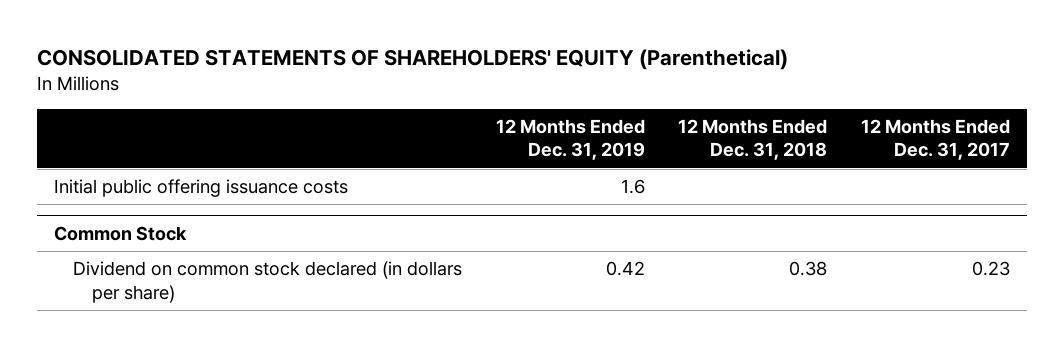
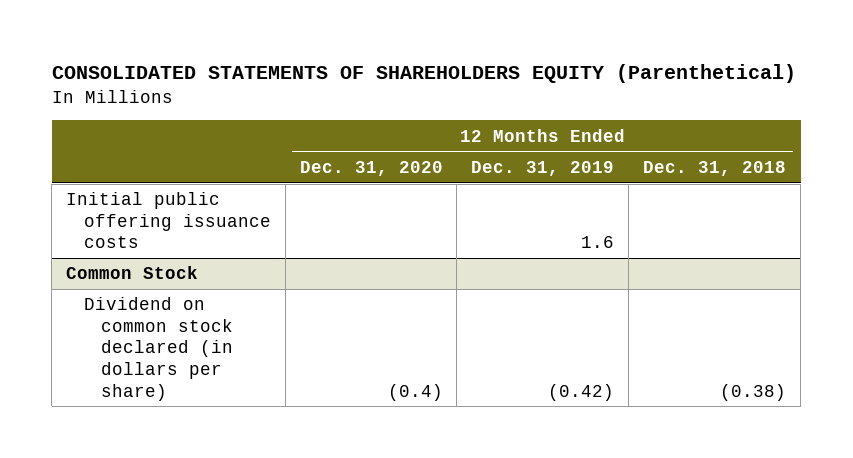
- CONSOLIDATED STATEMENTS OF SHAREHOLDERS' EQUITY (Parenthetical)
+ CONSOLIDATED STATEMENTS OF SHAREHOLDERS EQUITY (Parenthetical)
- | 12 Months Ended Dec. 31, 2019 | 12 Months Ended Dec. 31, 2018 | 12 Months Ended Dec. 31, 2017
+ | 12 Months Ended Dec. 31, 2020 | 12 Months Ended Dec. 31, 2019 | 12 Months Ended Dec. 31, 2018
@ Common Stock
- Dividend on common stock declared (in dollars per share) | 0.42 | 0.38 | 0.23
+ Dividend on common stock declared (in dollars per share) | (0.4) | (0.42) | (0.38)

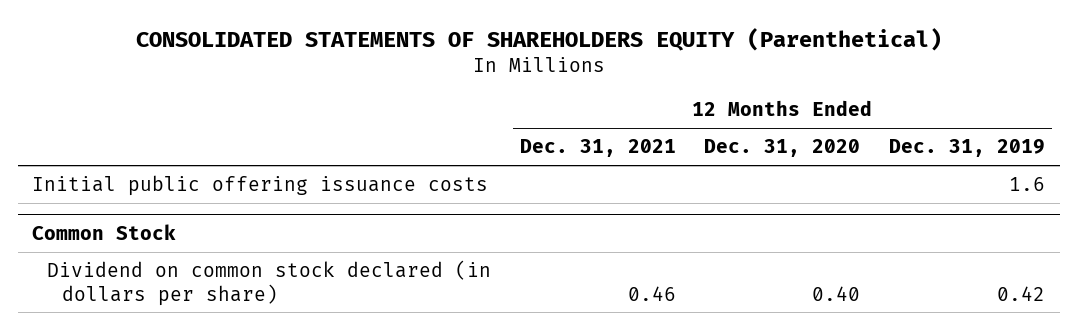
- | 12 Months Ended Dec. 31, 2020 | 12 Months Ended Dec. 31, 2019 | 12 Months Ended Dec. 31, 2018
+ | 12 Months Ended Dec. 31, 2021 | 12 Months Ended Dec. 31, 2020 | 12 Months Ended Dec. 31, 2019
@ Common Stock
- Dividend on common stock declared (in dollars per share) | (0.4) | (0.42) | (0.38)
+ Dividend on common stock declared (in dollars per share) | 0.46 | 0.40 | 0.42

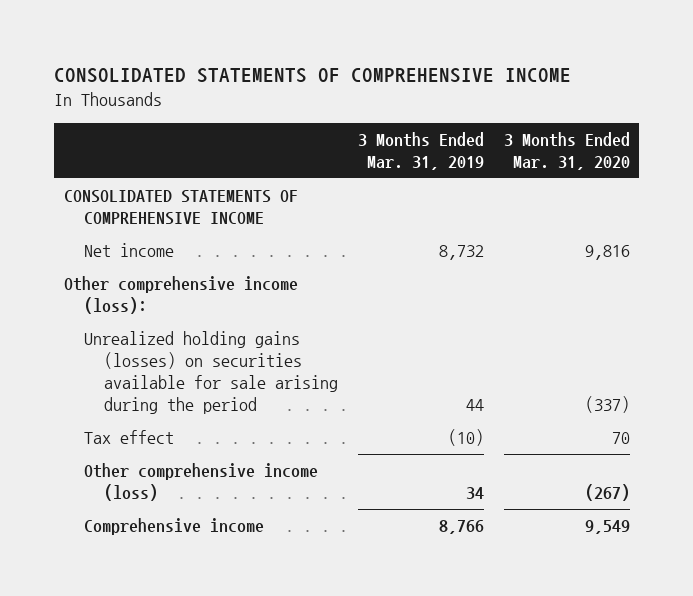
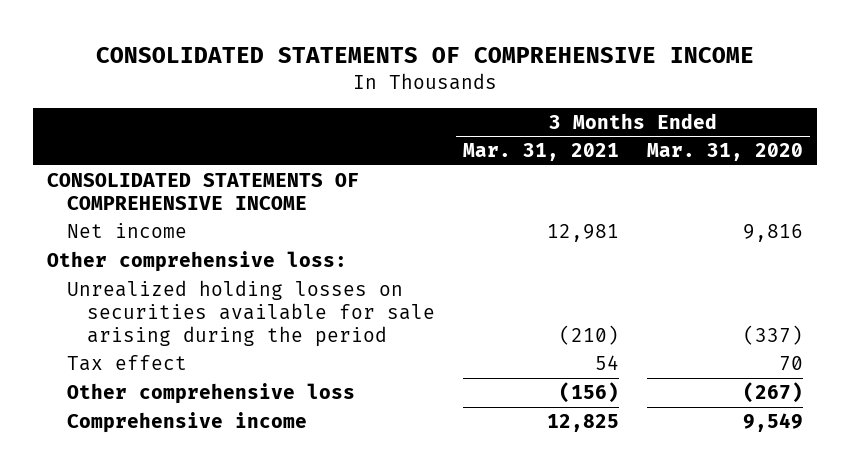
- | 3 Months Ended Mar. 31, 2019 | 3 Months Ended Mar. 31, 2020
+ | 3 Months Ended Mar. 31, 2021 | 3 Months Ended Mar. 31, 2020
- Other comprehensive income (loss):
- Unrealized holding gains (losses) on securities available for sale arising during the period | 44 | (337)
+ Other comprehensive loss:
+ Unrealized holding losses on securities available for sale arising during the period | (210) | (337)
- Other comprehensive income (loss) | 34 | (267)
+ Other comprehensive loss | (156) | (267)

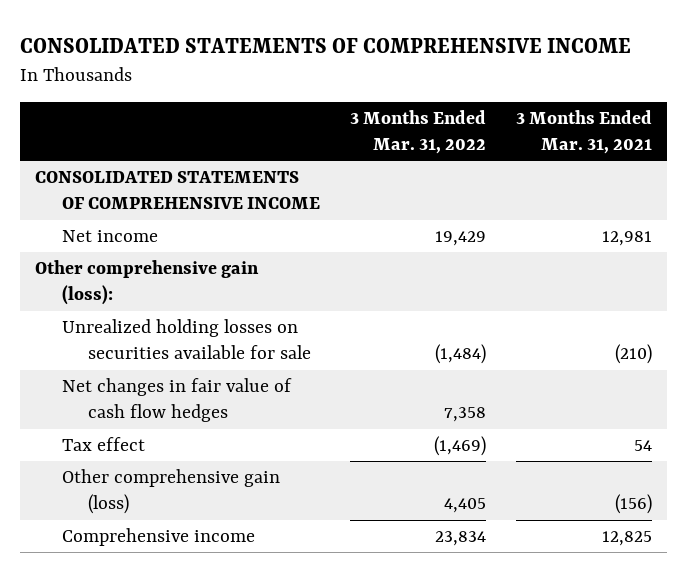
- | 3 Months Ended Mar. 31, 2021 | 3 Months Ended Mar. 31, 2020
+ | 3 Months Ended Mar. 31, 2022 | 3 Months Ended Mar. 31, 2021
- Other comprehensive loss:
- Unrealized holding losses on securities available for sale arising during the period | (210) | (337)
+ Other comprehensive gain (loss):
+ Unrealized holding losses on securities available for sale | (1,484) | (210)
+ Net changes in fair value of cash flow hedges | 7,358 |
- Other comprehensive loss | (156) | (267)
+ Other comprehensive gain (loss) | 4,405 | (156)

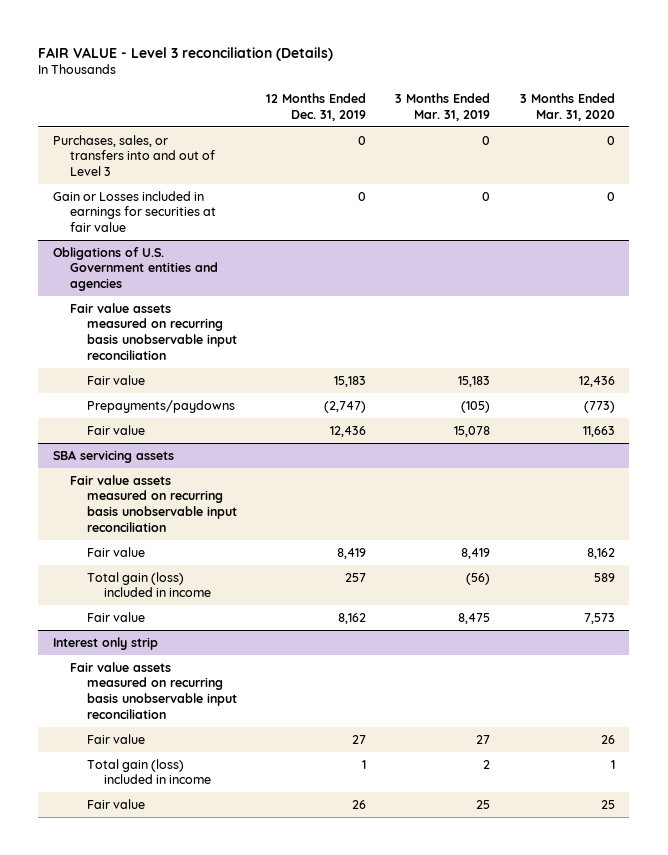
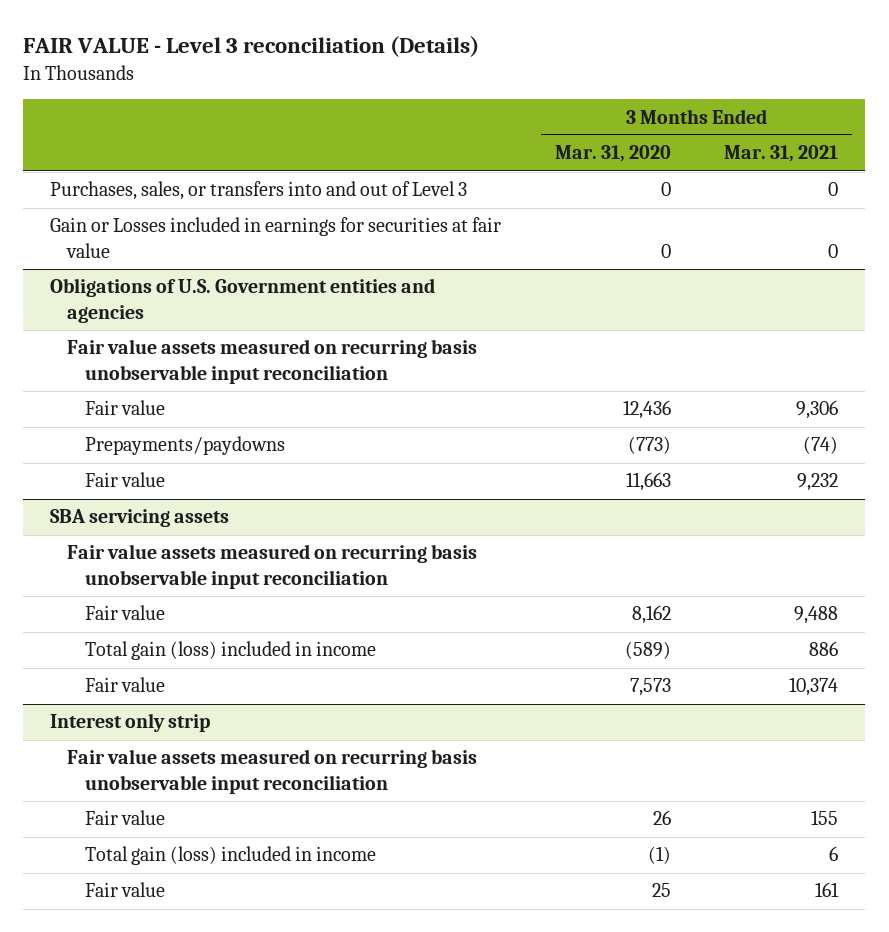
- | 12 Months Ended Dec. 31, 2019 | 3 Months Ended Mar. 31, 2019 | 3 Months Ended Mar. 31, 2020
+ | 3 Months Ended Mar. 31, 2020 | 3 Months Ended Mar. 31, 2021
@ SBA servicing assets
- Total gain (loss) included in income | 257 | (56) | 589
+ Total gain (loss) included in income | (589) | 886
@ Interest only strip
- Total gain (loss) included in income | 1 | 2 | 1
+ Total gain (loss) included in income | (1) | 6

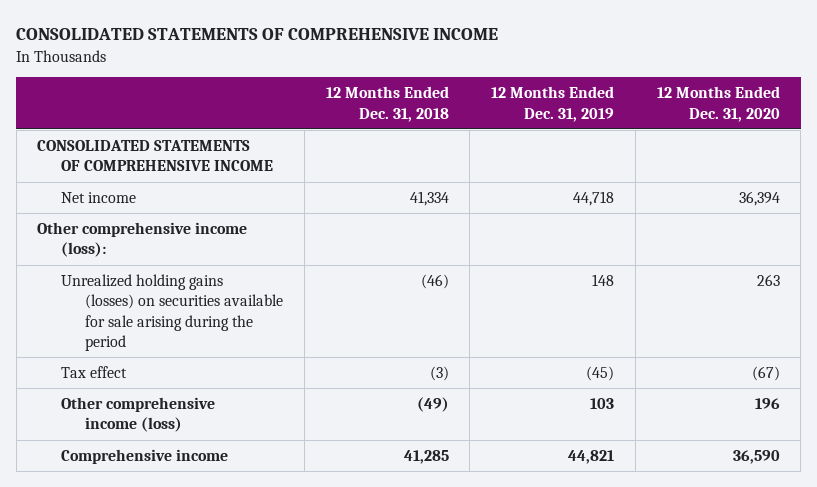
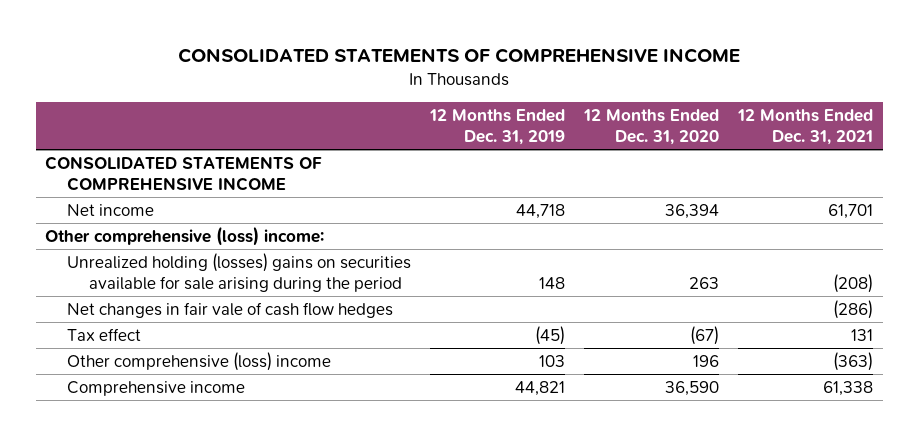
- | 12 Months Ended Dec. 31, 2018 | 12 Months Ended Dec. 31, 2019 | 12 Months Ended Dec. 31, 2020
+ | 12 Months Ended Dec. 31, 2019 | 12 Months Ended Dec. 31, 2020 | 12 Months Ended Dec. 31, 2021
- Other comprehensive income (loss):
- Unrealized holding gains (losses) on securities available for sale arising during the period | (46) | 148 | 263
+ Other comprehensive (loss) income:
+ Unrealized holding (losses) gains on securities available for sale arising during the period | 148 | 263 | (208)
+ Net changes in fair vale of cash flow hedges | | | (286)
- Other comprehensive income (loss) | (49) | 103 | 196
+ Other comprehensive (loss) income | 103 | 196 | (363)

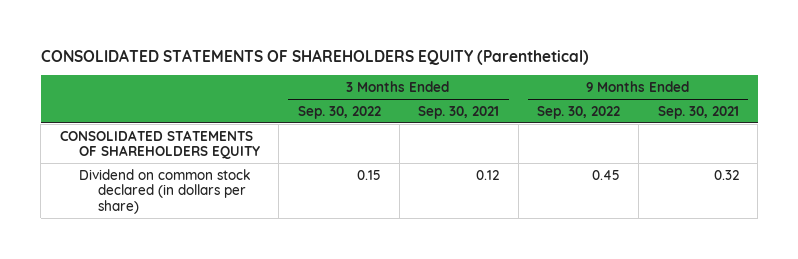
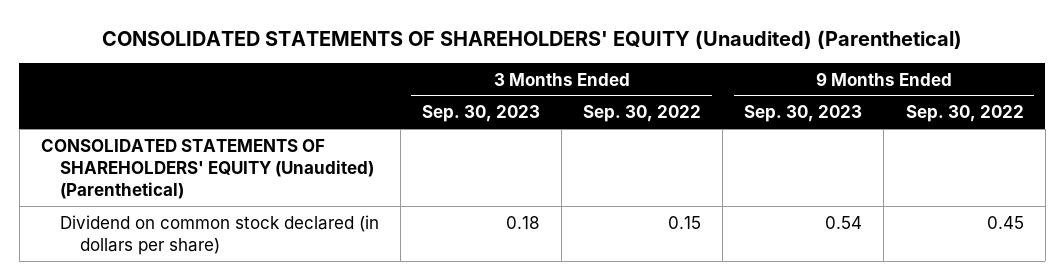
- CONSOLIDATED STATEMENTS OF SHAREHOLDERS EQUITY (Parenthetical)
+ CONSOLIDATED STATEMENTS OF SHAREHOLDERS' EQUITY (Unaudited) (Parenthetical)
- | 3 Months Ended Sep. 30, 2022 | 3 Months Ended Sep. 30, 2021 | 9 Months Ended Sep. 30, 2022 | 9 Months Ended Sep. 30, 2021
+ | 3 Months Ended Sep. 30, 2023 | 3 Months Ended Sep. 30, 2022 | 9 Months Ended Sep. 30, 2023 | 9 Months Ended Sep. 30, 2022
- CONSOLIDATED STATEMENTS OF SHAREHOLDERS EQUITY
+ CONSOLIDATED STATEMENTS OF SHAREHOLDERS' EQUITY (Unaudited) (Parenthetical)

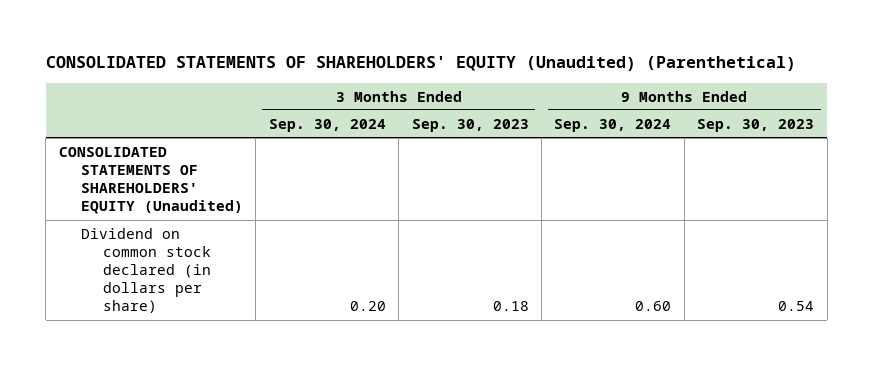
- | 3 Months Ended Sep. 30, 2023 | 3 Months Ended Sep. 30, 2022 | 9 Months Ended Sep. 30, 2023 | 9 Months Ended Sep. 30, 2022
+ | 3 Months Ended Sep. 30, 2024 | 3 Months Ended Sep. 30, 2023 | 9 Months Ended Sep. 30, 2024 | 9 Months Ended Sep. 30, 2023
- CONSOLIDATED STATEMENTS OF SHAREHOLDERS' EQUITY (Unaudited) (Parenthetical)
+ CONSOLIDATED STATEMENTS OF SHAREHOLDERS' EQUITY (Unaudited)

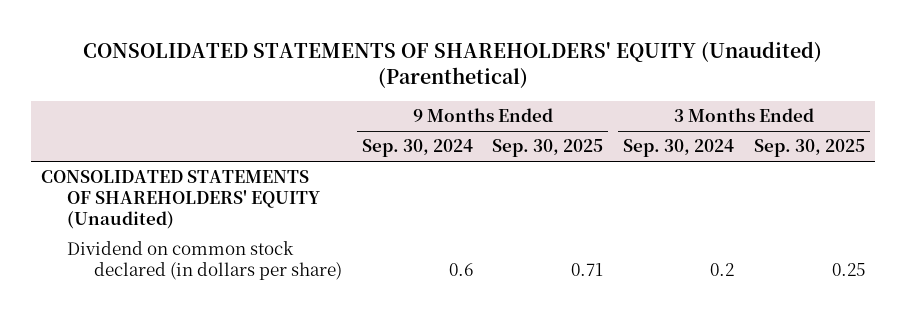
- | 3 Months Ended Sep. 30, 2024 | 3 Months Ended Sep. 30, 2023 | 9 Months Ended Sep. 30, 2024 | 9 Months Ended Sep. 30, 2023
+ | 9 Months Ended Sep. 30, 2024 | 9 Months Ended Sep. 30, 2025 | 3 Months Ended Sep. 30, 2024 | 3 Months Ended Sep. 30, 2025
- Dividend on common stock declared (in dollars per share) | 0.20 | 0.18 | 0.60 | 0.54
+ Dividend on common stock declared (in dollars per share) | 0.6 | 0.71 | 0.2 | 0.25

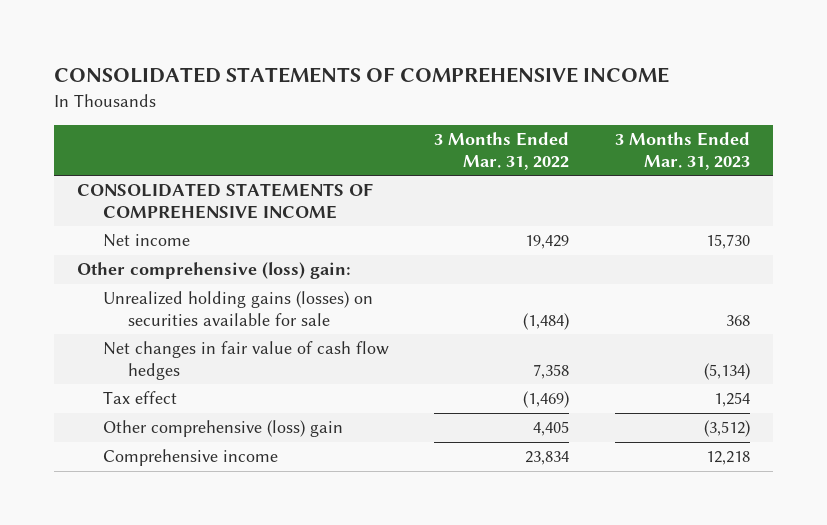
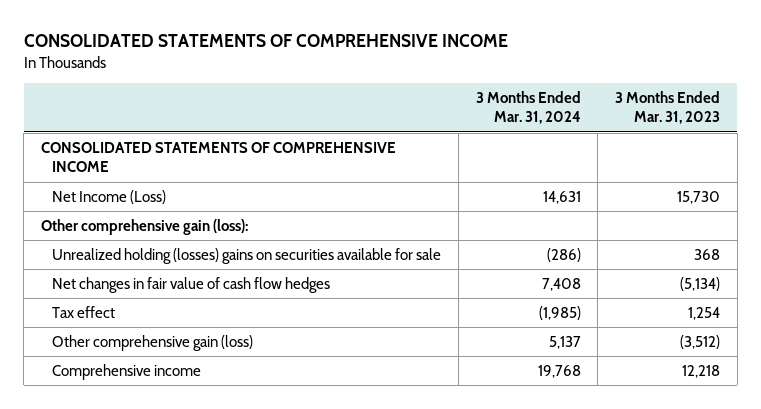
- | 3 Months Ended Mar. 31, 2022 | 3 Months Ended Mar. 31, 2023
+ | 3 Months Ended Mar. 31, 2024 | 3 Months Ended Mar. 31, 2023
- Net income | 19,429 | 15,730
- Other comprehensive (loss) gain:
- Unrealized holding gains (losses) on securities available for sale | (1,484) | 368
+ Net Income (Loss) | 14,631 | 15,730
+ Other comprehensive gain (loss):
+ Unrealized holding (losses) gains on securities available for sale | (286) | 368
- Other comprehensive (loss) gain | 4,405 | (3,512)
+ Other comprehensive gain (loss) | 5,137 | (3,512)

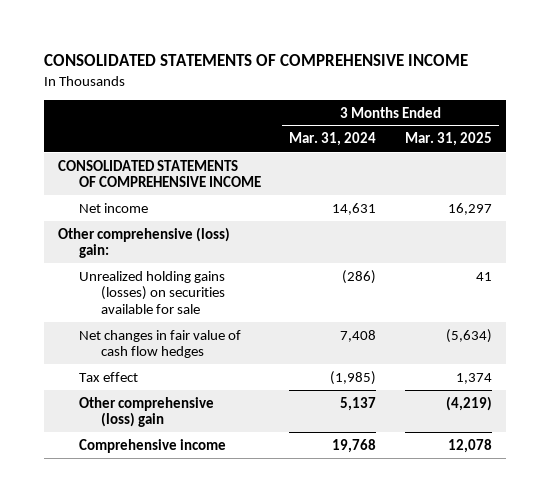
- | 3 Months Ended Mar. 31, 2024 | 3 Months Ended Mar. 31, 2023
+ | 3 Months Ended Mar. 31, 2024 | 3 Months Ended Mar. 31, 2025
- Net Income (Loss) | 14,631 | 15,730
- Other comprehensive gain (loss):
- Unrealized holding (losses) gains on securities available for sale | (286) | 368
+ Net income | 14,631 | 16,297
+ Other comprehensive (loss) gain:
+ Unrealized holding gains (losses) on securities available for sale | (286) | 41
- Other comprehensive gain (loss) | 5,137 | (3,512)
+ Other comprehensive (loss) gain | 5,137 | (4,219)

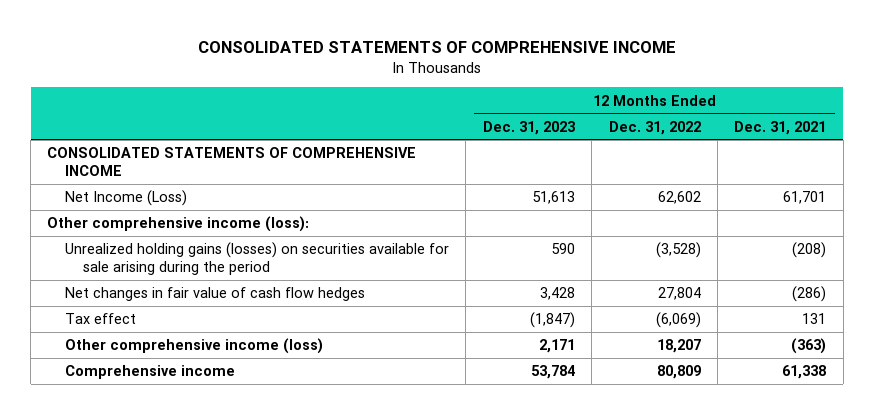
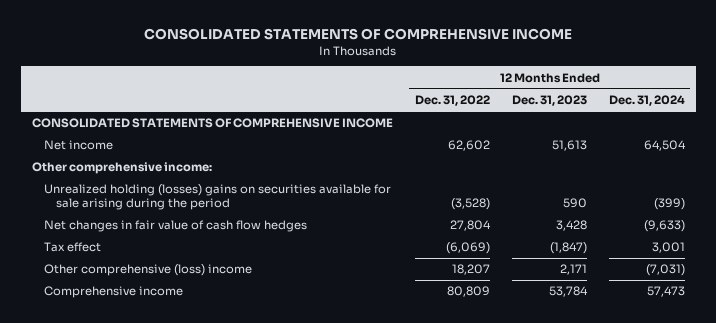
- | 12 Months Ended Dec. 31, 2023 | 12 Months Ended Dec. 31, 2022 | 12 Months Ended Dec. 31, 2021
+ | 12 Months Ended Dec. 31, 2022 | 12 Months Ended Dec. 31, 2023 | 12 Months Ended Dec. 31, 2024
- Net Income (Loss) | 51,613 | 62,602 | 61,701
- Other comprehensive income (loss):
- Unrealized holding gains (losses) on securities available for sale arising during the period | 590 | (3,528) | (208)
+ Net income | 62,602 | 51,613 | 64,504
+ Other comprehensive income:
+ Unrealized holding (losses) gains on securities available for sale arising during the period | (3,528) | 590 | (399)
- Other comprehensive income (loss) | 2,171 | 18,207 | (363)
+ Other comprehensive (loss) income | 18,207 | 2,171 | (7,031)

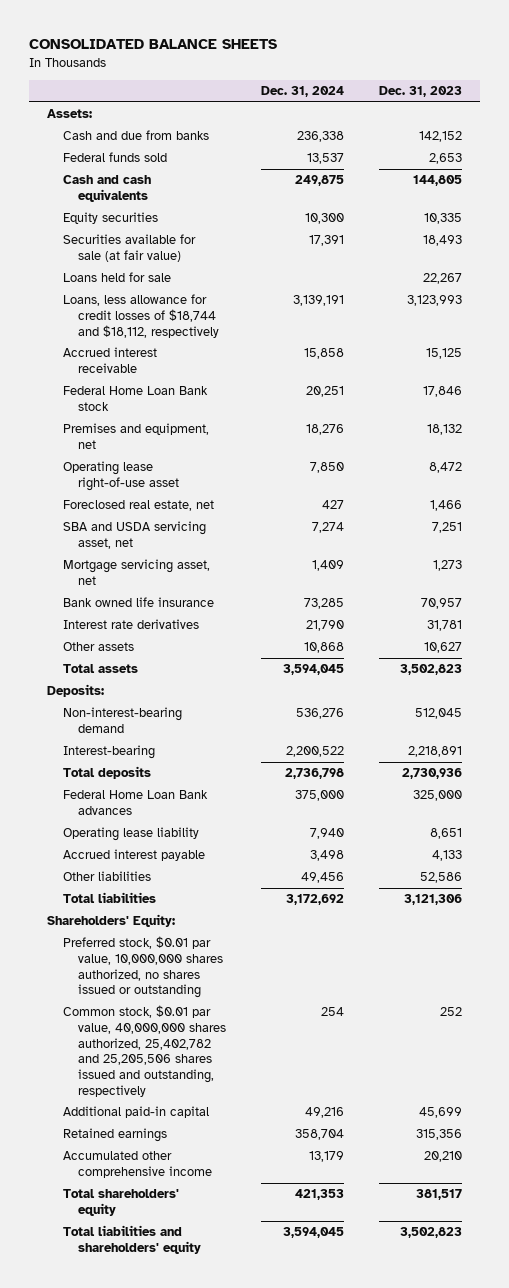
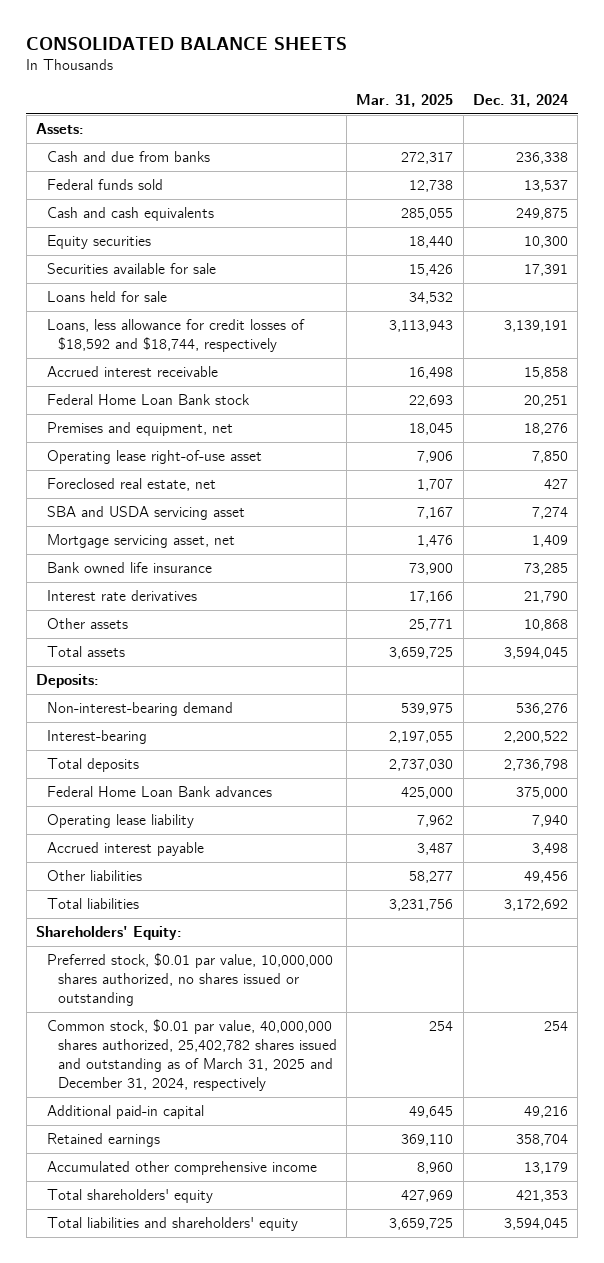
- | Dec. 31, 2024 | Dec. 31, 2023
+ | Mar. 31, 2025 | Dec. 31, 2024
- Securities available for sale (at fair value) | 17,391 | 18,493
+ Securities available for sale | 15,426 | 17,391
- Loans, less allowance for credit losses of $18,744 and $18,112, respectively | 3,139,191 | 3,123,993
+ Loans, less allowance for credit losses of $18,592 and $18,744, respectively | 3,113,943 | 3,139,191
- SBA and USDA servicing asset, net | 7,274 | 7,251
+ SBA and USDA servicing asset | 7,167 | 7,274
- Common stock, $0.01 par value, 40,000,000 shares authorized, 25,402,782 and 25,205,506 shares issued and outstanding, respectively | 254 | 252
+ Common stock, $0.01 par value, 40,000,000 shares authorized, 25,402,782 shares issued and outstanding as of March 31, 2025 and December 31, 2024, respectively | 254 | 254

